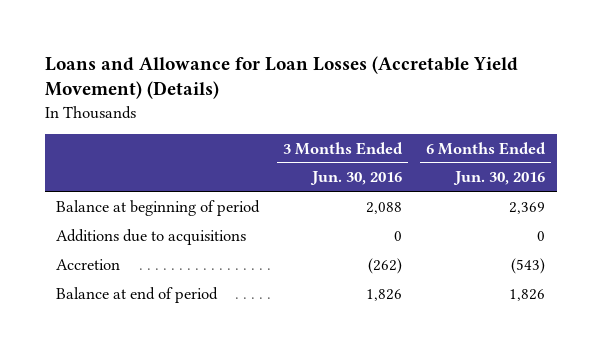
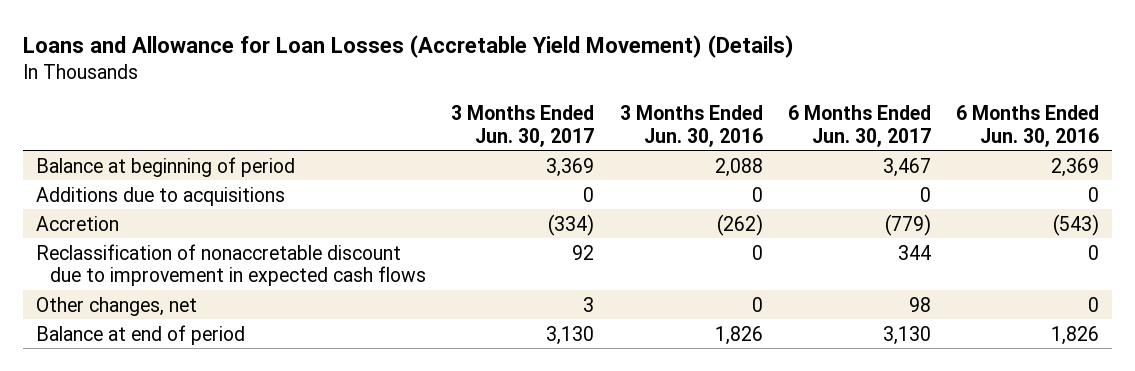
- | 3 Months Ended Jun. 30, 2016 | 6 Months Ended Jun. 30, 2016
+ | 3 Months Ended Jun. 30, 2017 | 3 Months Ended Jun. 30, 2016 | 6 Months Ended Jun. 30, 2017 | 6 Months Ended Jun. 30, 2016
+ Reclassification of nonaccretable discount due to improvement in expected cash flows | 92 | 0 | 344 | 0
+ Other changes, net | 3 | 0 | 98 | 0

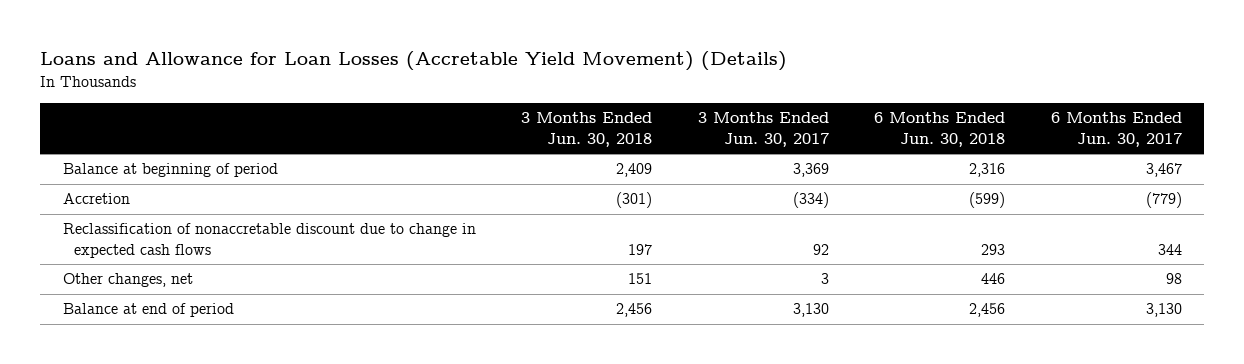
- | 3 Months Ended Jun. 30, 2017 | 3 Months Ended Jun. 30, 2016 | 6 Months Ended Jun. 30, 2017 | 6 Months Ended Jun. 30, 2016
+ | 3 Months Ended Jun. 30, 2018 | 3 Months Ended Jun. 30, 2017 | 6 Months Ended Jun. 30, 2018 | 6 Months Ended Jun. 30, 2017
- Additions due to acquisitions | 0 | 0 | 0 | 0
- Reclassification of nonaccretable discount due to improvement in expected cash flows | 92 | 0 | 344 | 0
+ Reclassification of nonaccretable discount due to change in expected cash flows | 197 | 92 | 293 | 344

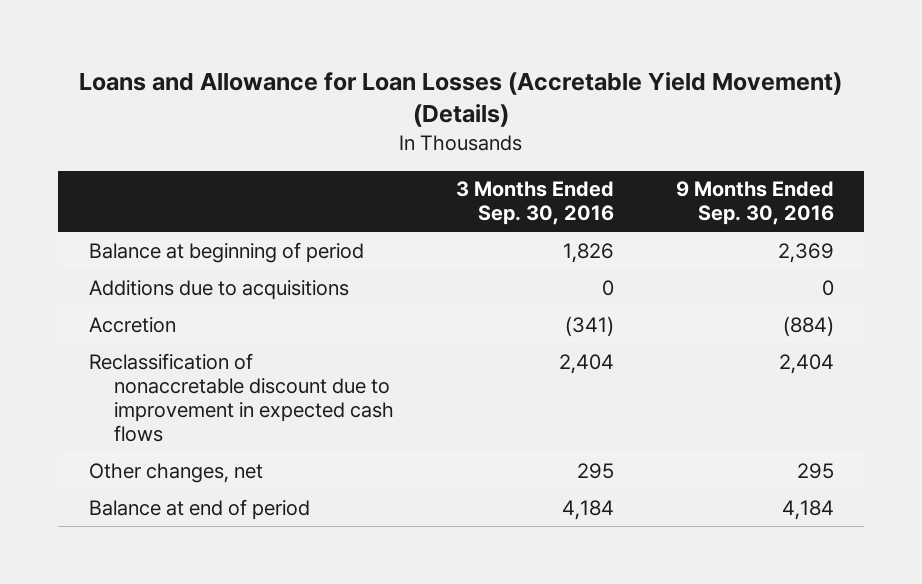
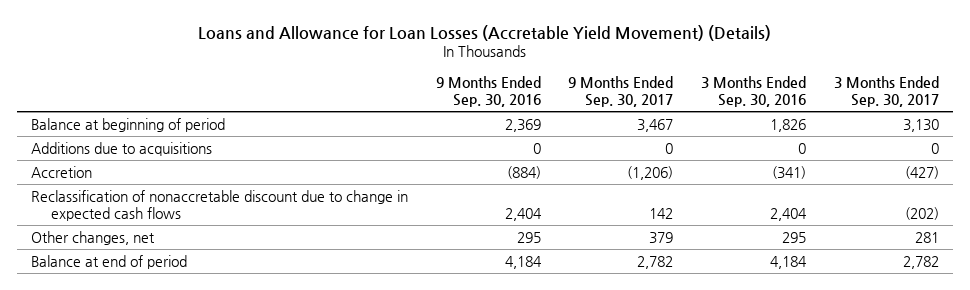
- | 3 Months Ended Sep. 30, 2016 | 9 Months Ended Sep. 30, 2016
+ | 9 Months Ended Sep. 30, 2016 | 9 Months Ended Sep. 30, 2017 | 3 Months Ended Sep. 30, 2016 | 3 Months Ended Sep. 30, 2017
- Reclassification of nonaccretable discount due to improvement in expected cash flows | 2,404 | 2,404
+ Reclassification of nonaccretable discount due to change in expected cash flows | 2,404 | 142 | 2,404 | (202)

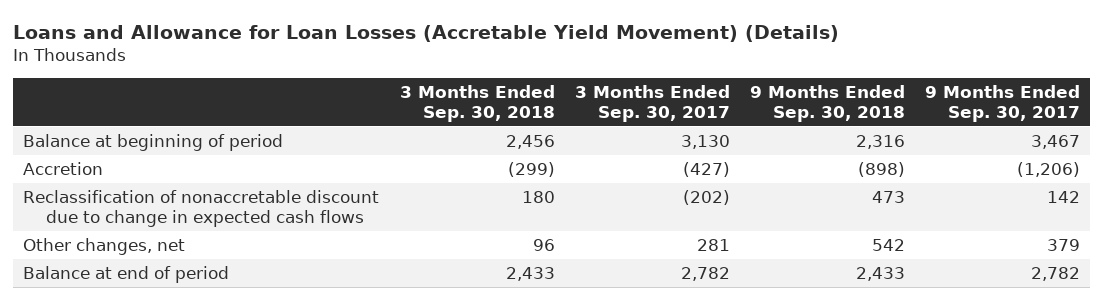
- | 9 Months Ended Sep. 30, 2016 | 9 Months Ended Sep. 30, 2017 | 3 Months Ended Sep. 30, 2016 | 3 Months Ended Sep. 30, 2017
+ | 3 Months Ended Sep. 30, 2018 | 3 Months Ended Sep. 30, 2017 | 9 Months Ended Sep. 30, 2018 | 9 Months Ended Sep. 30, 2017
- Additions due to acquisitions | 0 | 0 | 0 | 0

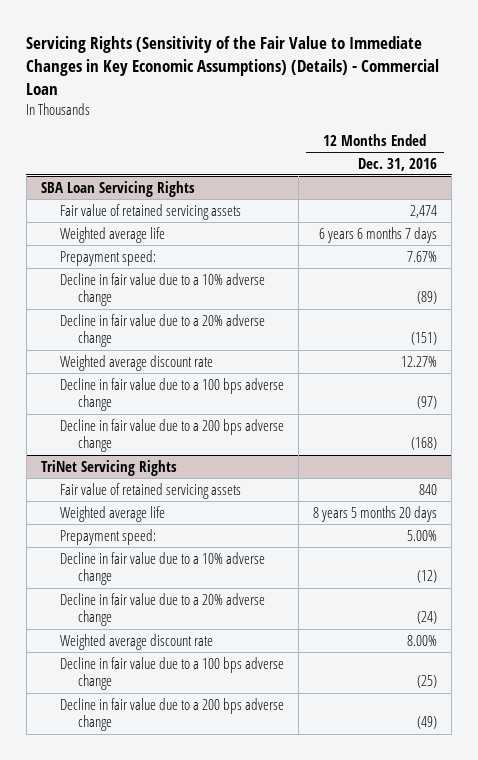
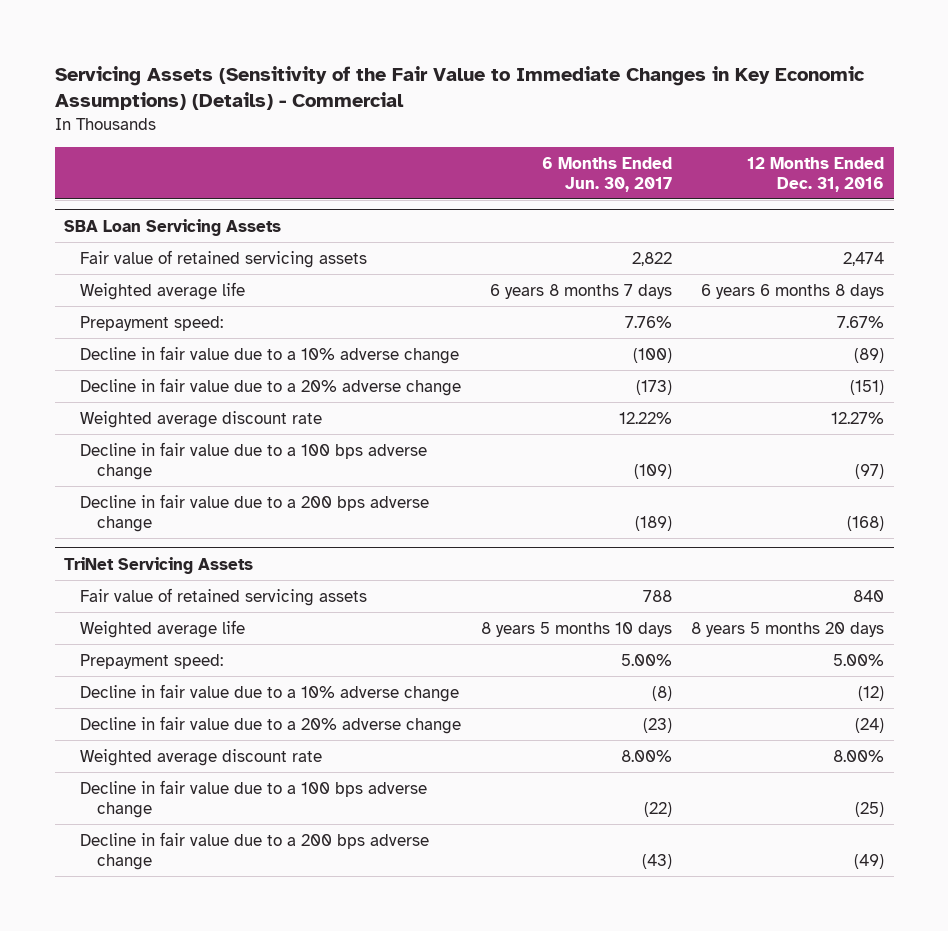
- Servicing Rights (Sensitivity of the Fair Value to Immediate Changes in Key Economic Assumptions) (Details) - Commercial Loan
+ Servicing Assets (Sensitivity of the Fair Value to Immediate Changes in Key Economic Assumptions) (Details) - Commercial
- | 12 Months Ended Dec. 31, 2016
+ | 6 Months Ended Jun. 30, 2017 | 12 Months Ended Dec. 31, 2016
- SBA Loan Servicing Rights
+ SBA Loan Servicing Assets
- Weighted average life | 6 years 6 months 7 days
+ Weighted average life | 6 years 8 months 7 days | 6 years 6 months 8 days
- TriNet Servicing Rights
+ TriNet Servicing Assets

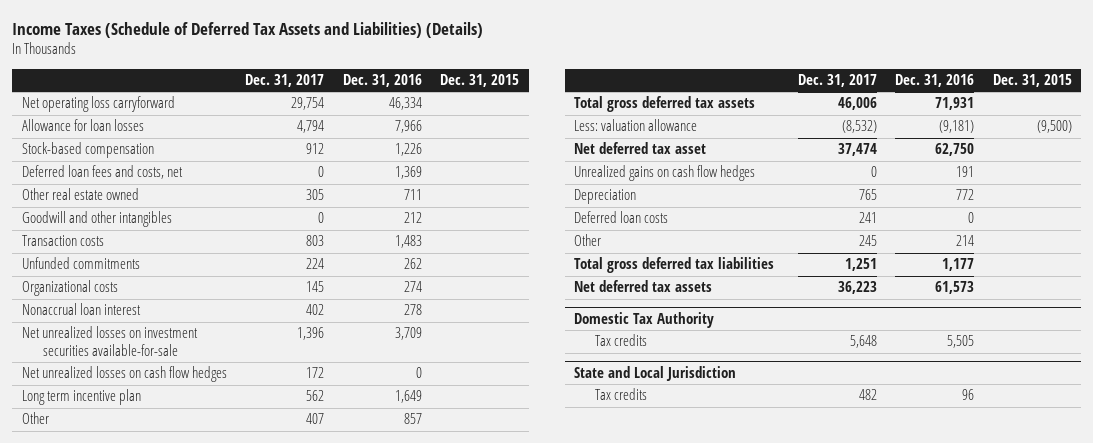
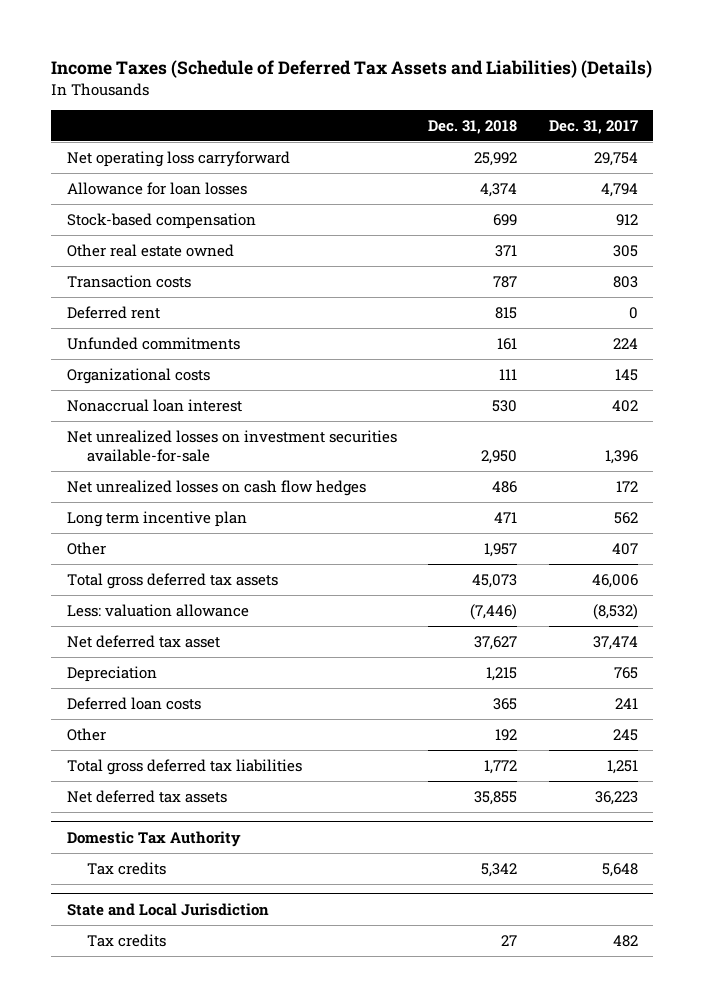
- | Dec. 31, 2017 | Dec. 31, 2016 | Dec. 31, 2015
+ | Dec. 31, 2018 | Dec. 31, 2017
- Deferred loan fees and costs, net | 0 | 1,369 |
- Goodwill and other intangibles | 0 | 212 |
+ Deferred rent | 815 | 0
- Unrealized gains on cash flow hedges | 0 | 191 |

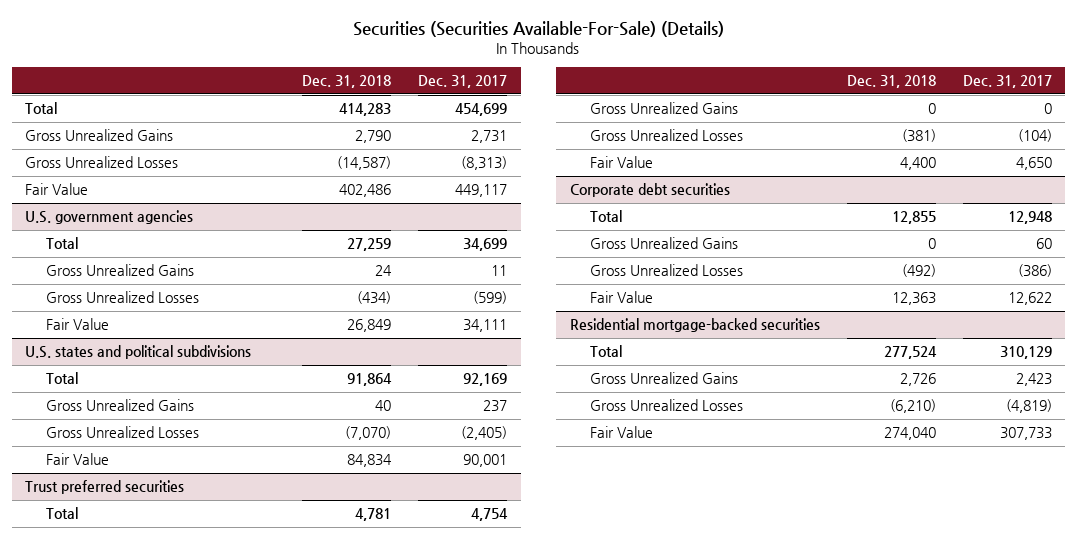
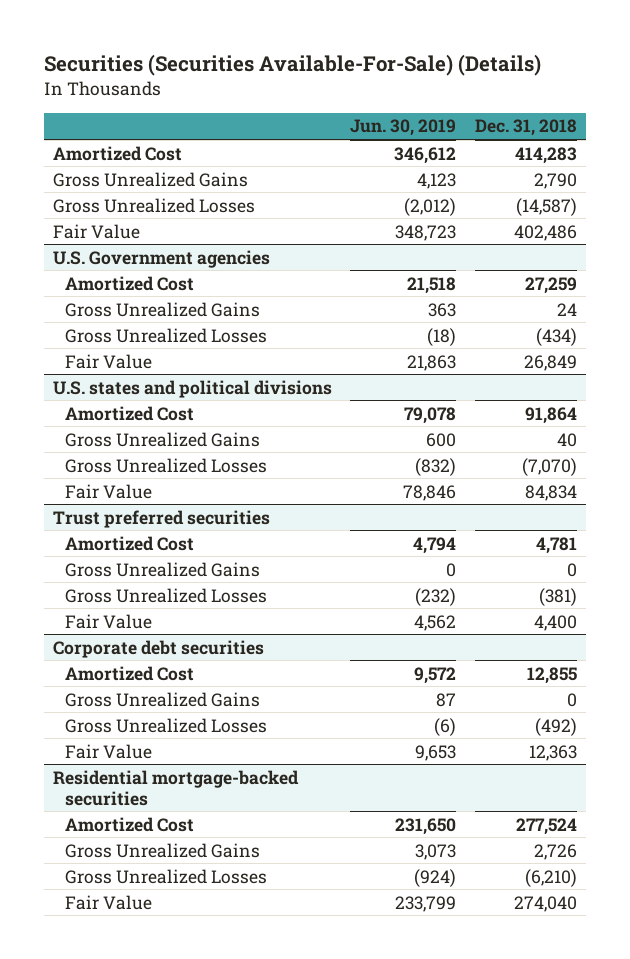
- | Dec. 31, 2018 | Dec. 31, 2017
+ | Jun. 30, 2019 | Dec. 31, 2018
- Total | 414,283 | 454,699
+ Amortized Cost | 346,612 | 414,283
- U.S. government agencies
- Total | 27,259 | 34,699
+ U.S. Government agencies
+ Amortized Cost | 21,518 | 27,259
- U.S. states and political subdivisions
- Total | 91,864 | 92,169
+ U.S. states and political divisions
+ Amortized Cost | 79,078 | 91,864
@ Trust preferred securities
- Total | 4,781 | 4,754
+ Amortized Cost | 4,794 | 4,781
@ Corporate debt securities
- Total | 12,855 | 12,948
+ Amortized Cost | 9,572 | 12,855
@ Residential mortgage-backed securities
- Total | 277,524 | 310,129
+ Amortized Cost | 231,650 | 277,524

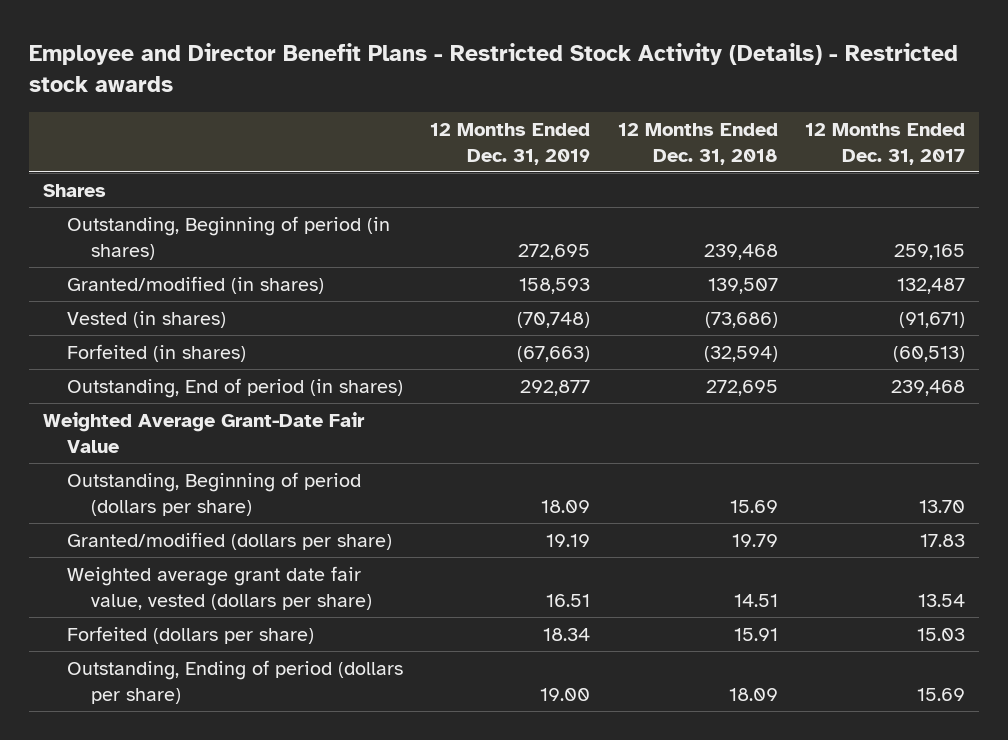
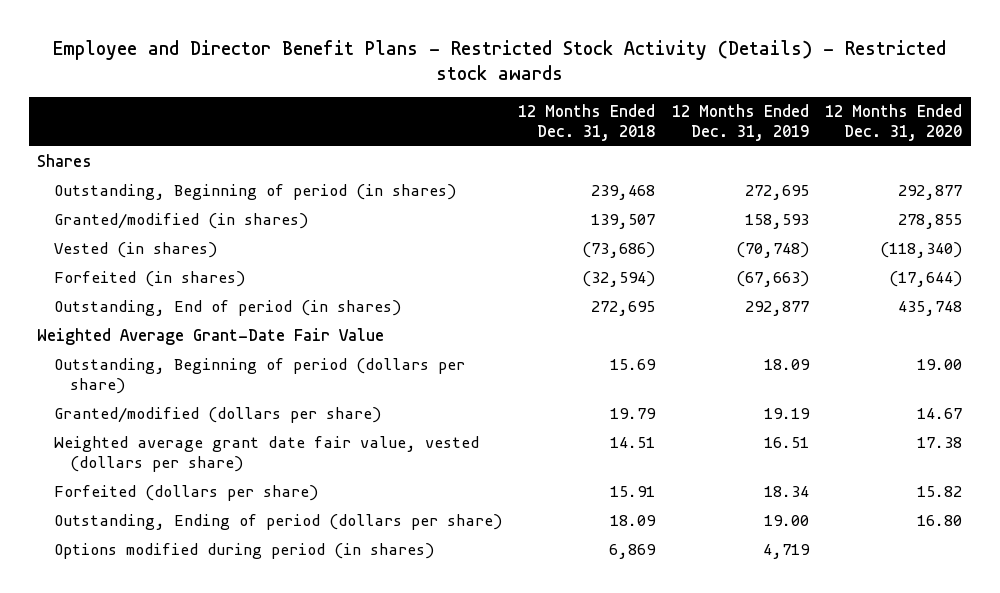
- | 12 Months Ended Dec. 31, 2019 | 12 Months Ended Dec. 31, 2018 | 12 Months Ended Dec. 31, 2017
+ | 12 Months Ended Dec. 31, 2018 | 12 Months Ended Dec. 31, 2019 | 12 Months Ended Dec. 31, 2020
+ Options modified during period (in shares) | 6,869 | 4,719 |

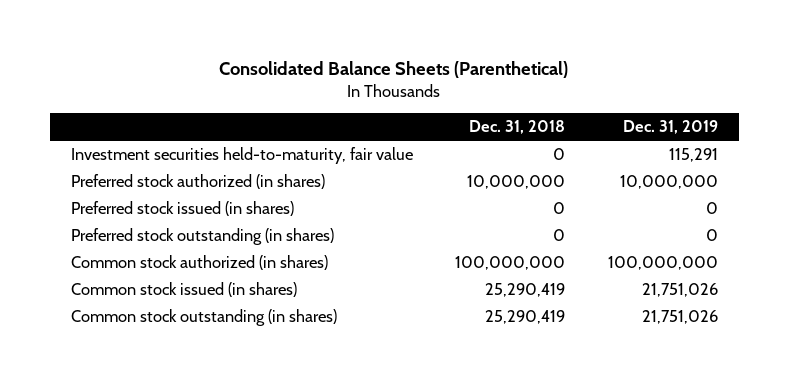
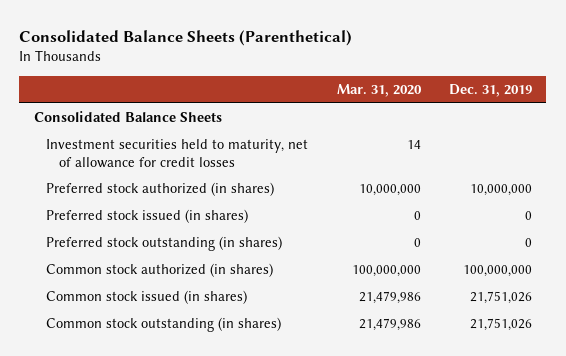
- | Dec. 31, 2018 | Dec. 31, 2019
+ | Mar. 31, 2020 | Dec. 31, 2019
- Investment securities held-to-maturity, fair value | 0 | 115,291
+ Consolidated Balance Sheets
+ Investment securities held to maturity, net of allowance for credit losses | 14 |

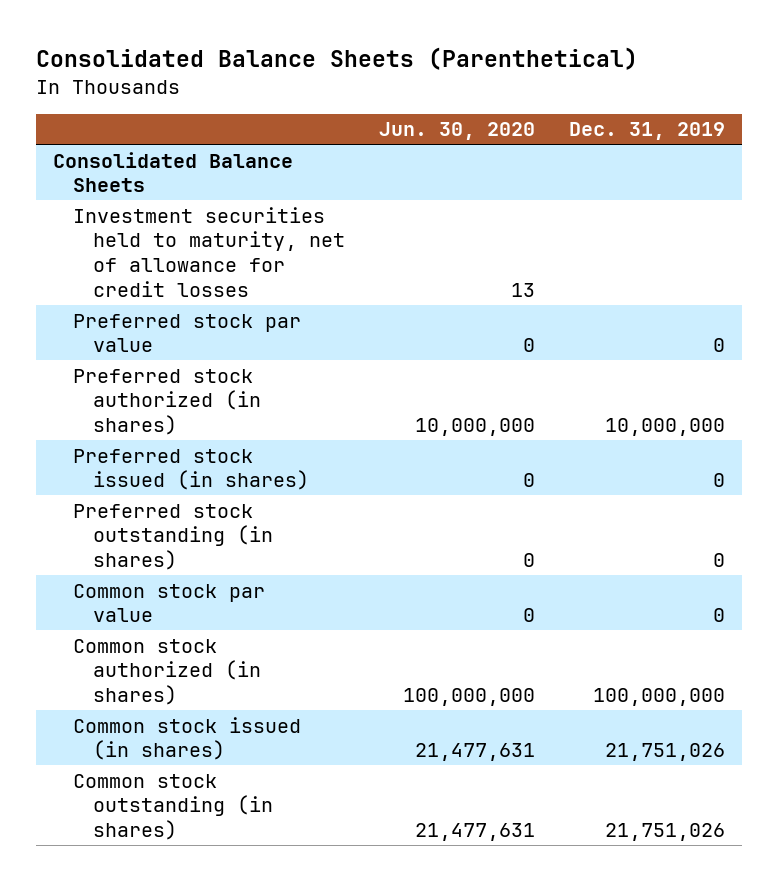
- | Mar. 31, 2020 | Dec. 31, 2019
+ | Jun. 30, 2020 | Dec. 31, 2019
+ Preferred stock par value | 0 | 0
+ Common stock par value | 0 | 0

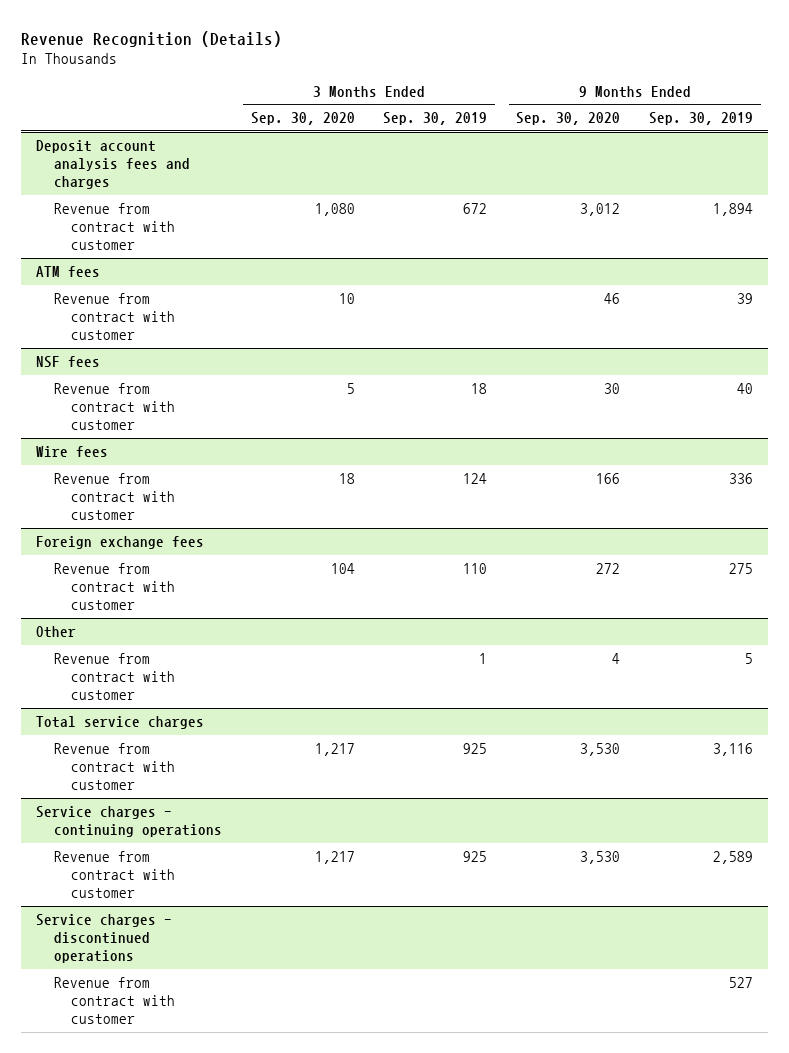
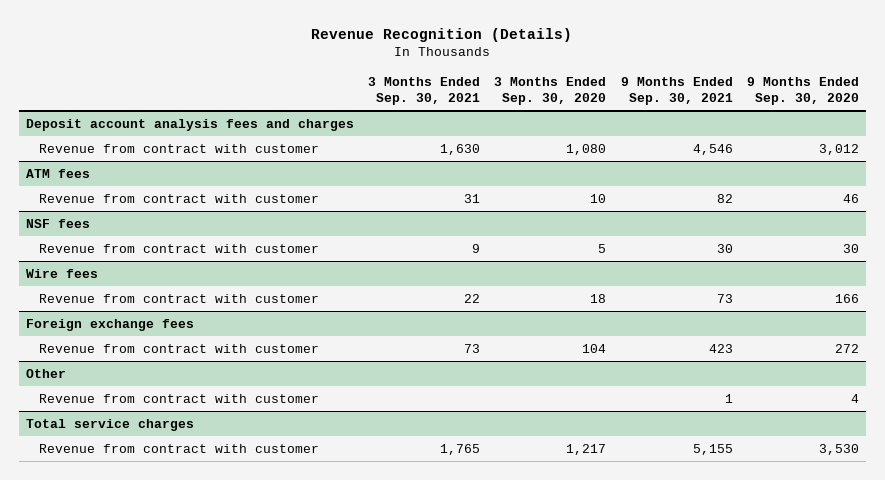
- | 3 Months Ended Sep. 30, 2020 | 3 Months Ended Sep. 30, 2019 | 9 Months Ended Sep. 30, 2020 | 9 Months Ended Sep. 30, 2019
+ | 3 Months Ended Sep. 30, 2021 | 3 Months Ended Sep. 30, 2020 | 9 Months Ended Sep. 30, 2021 | 9 Months Ended Sep. 30, 2020
- Service charges - continuing operations
- Revenue from contract with customer | 1,217 | 925 | 3,530 | 2,589
- Service charges - discontinued operations
- Revenue from contract with customer | | | | 527

